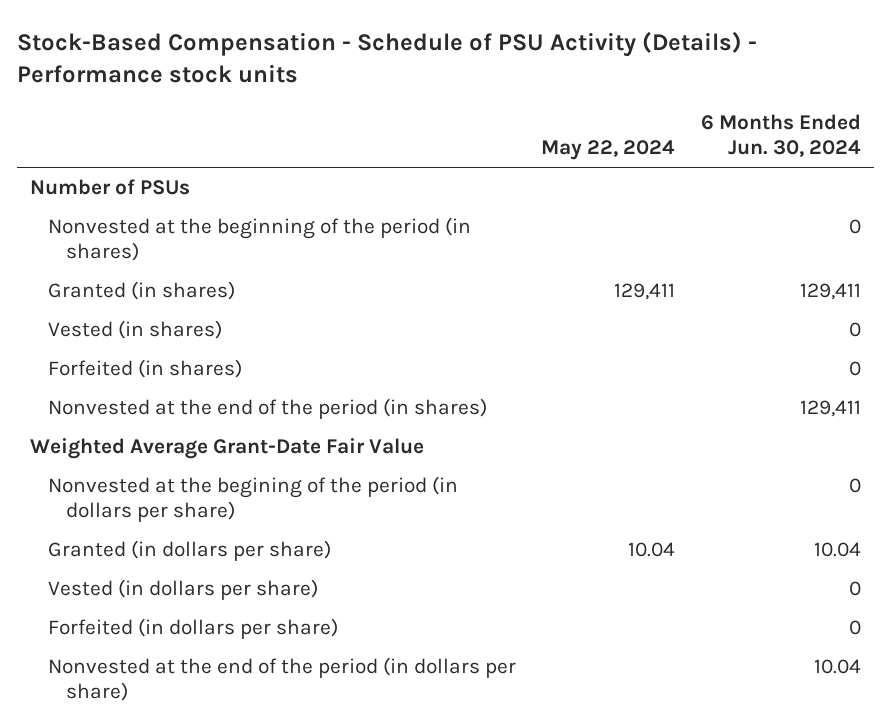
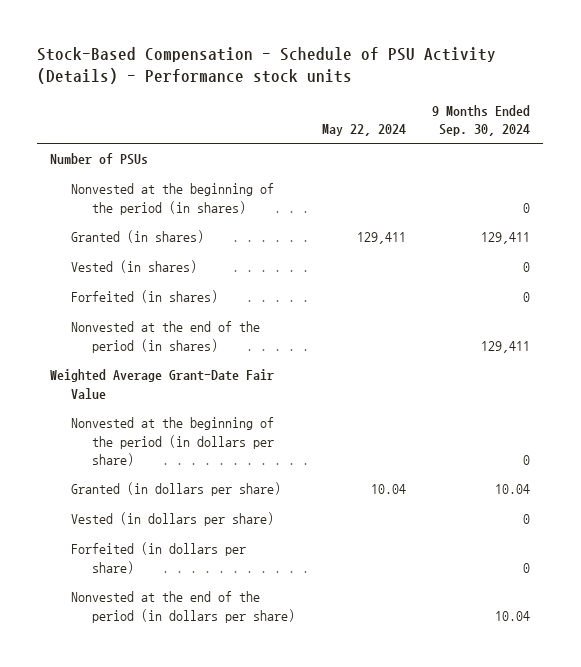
- | May 22, 2024 | 6 Months Ended Jun. 30, 2024
+ | May 22, 2024 | 9 Months Ended Sep. 30, 2024
- Nonvested at the begining of the period (in dollars per share) | | 0
+ Nonvested at the beginning of the period (in dollars per share) | | 0

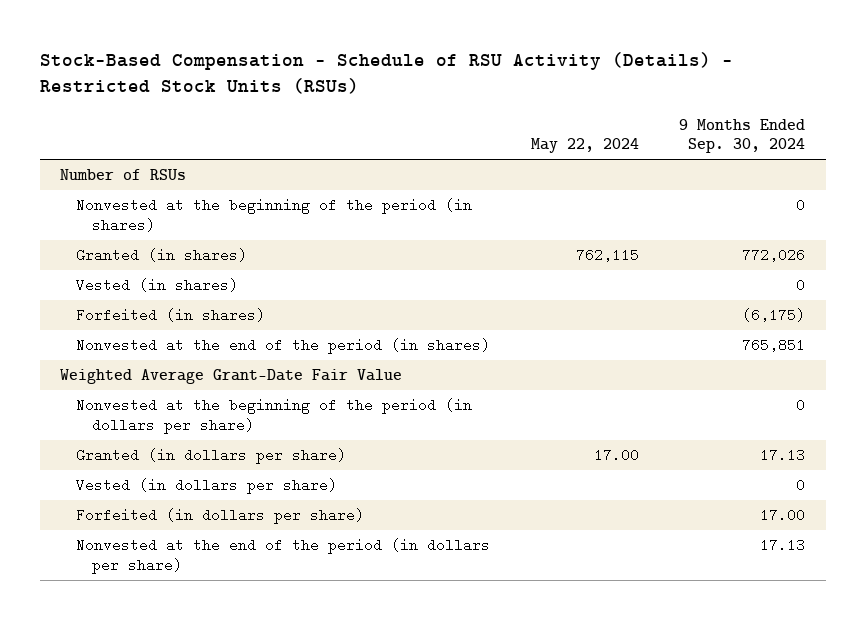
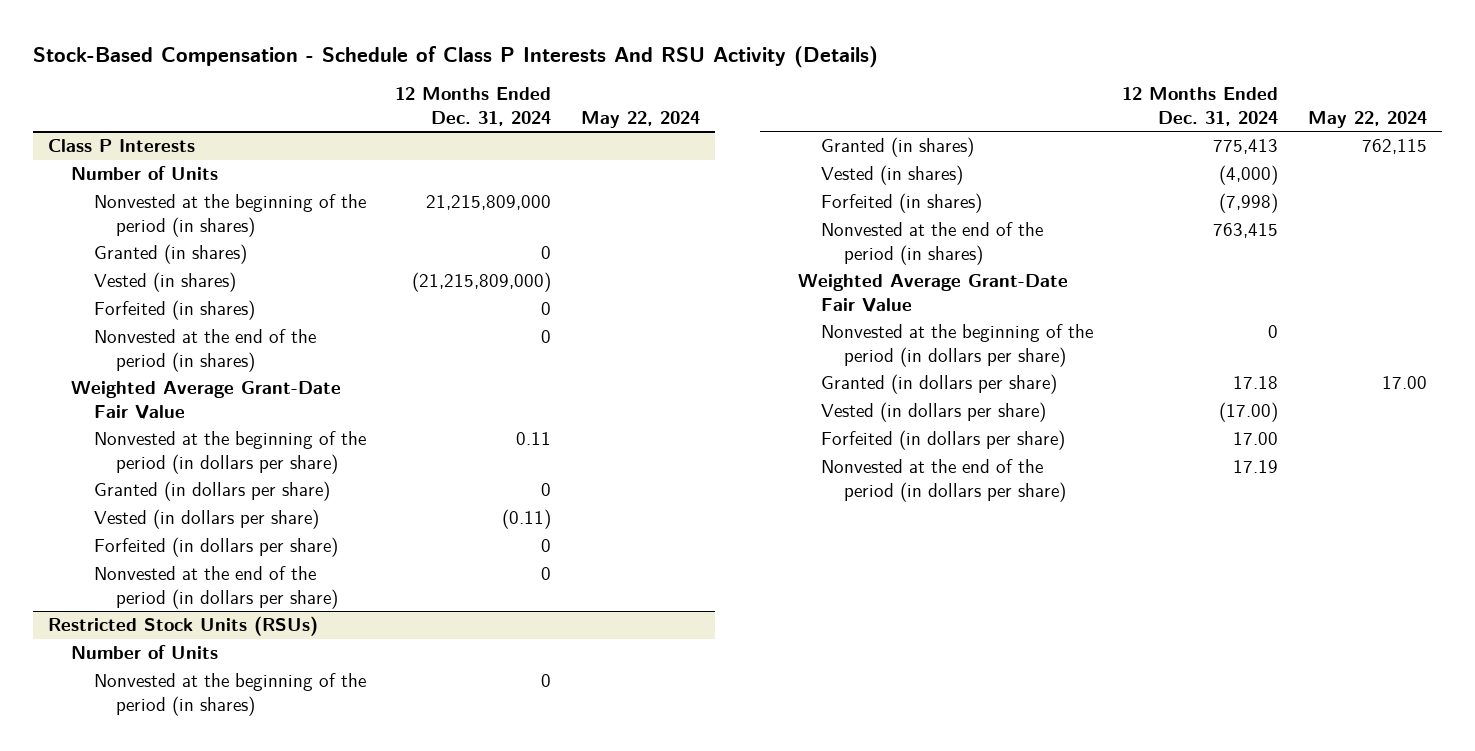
- Stock-Based Compensation - Schedule of RSU Activity (Details) - Restricted Stock Units (RSUs)
+ Stock-Based Compensation - Schedule of Class P Interests And RSU Activity (Details)
- | May 22, 2024 | 9 Months Ended Sep. 30, 2024
+ | 12 Months Ended Dec. 31, 2024 | May 22, 2024
- Number of RSUs
+ Class P Interests
+ Number of Units
+ Nonvested at the beginning of the period (in shares) | 21,215,809,000 |
+ Granted (in shares) | 0 |
+ Vested (in shares) | (21,215,809,000) |
+ Forfeited (in shares) | 0 |
+ Nonvested at the end of the period (in shares) | 0 |
+ Weighted Average Grant-Date Fair Value
+ Nonvested at the beginning of the period (in dollars per share) | 0.11 |
+ Granted (in dollars per share) | 0 |
+ Vested (in dollars per share) | (0.11) |
+ Forfeited (in dollars per share) | 0 |
+ Nonvested at the end of the period (in dollars per share) | 0 |
+ Restricted Stock Units (RSUs)
+ Number of Units

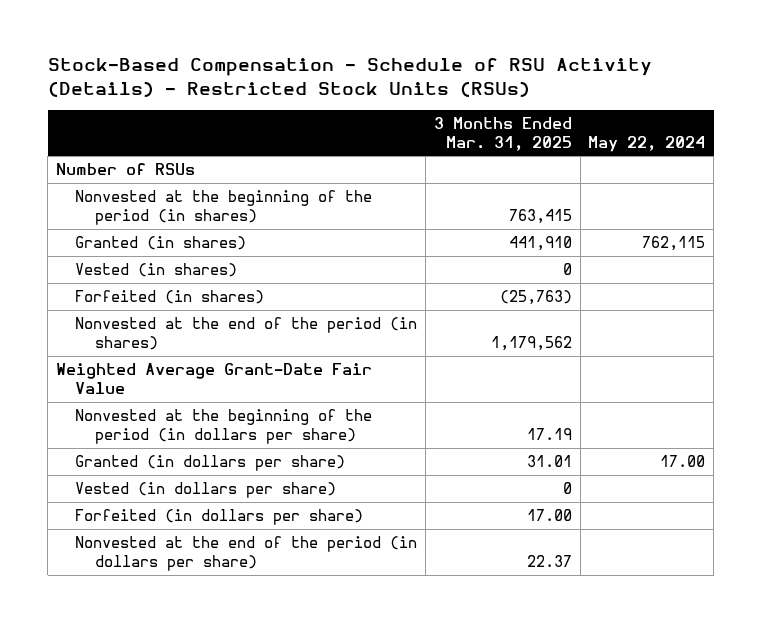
- Stock-Based Compensation - Schedule of Class P Interests And RSU Activity (Details)
+ Stock-Based Compensation - Schedule of RSU Activity (Details) - Restricted Stock Units (RSUs)
- | 12 Months Ended Dec. 31, 2024 | May 22, 2024
+ | 3 Months Ended Mar. 31, 2025 | May 22, 2024
- Class P Interests
- Number of Units
- Nonvested at the beginning of the period (in shares) | 21,215,809,000 |
- Granted (in shares) | 0 |
- Vested (in shares) | (21,215,809,000) |
- Forfeited (in shares) | 0 |
- Nonvested at the end of the period (in shares) | 0 |
- Weighted Average Grant-Date Fair Value
- Nonvested at the beginning of the period (in dollars per share) | 0.11 |
- Granted (in dollars per share) | 0 |
- Vested (in dollars per share) | (0.11) |
- Forfeited (in dollars per share) | 0 |
- Nonvested at the end of the period (in dollars per share) | 0 |
- Restricted Stock Units (RSUs)
- Number of Units
+ Number of RSUs

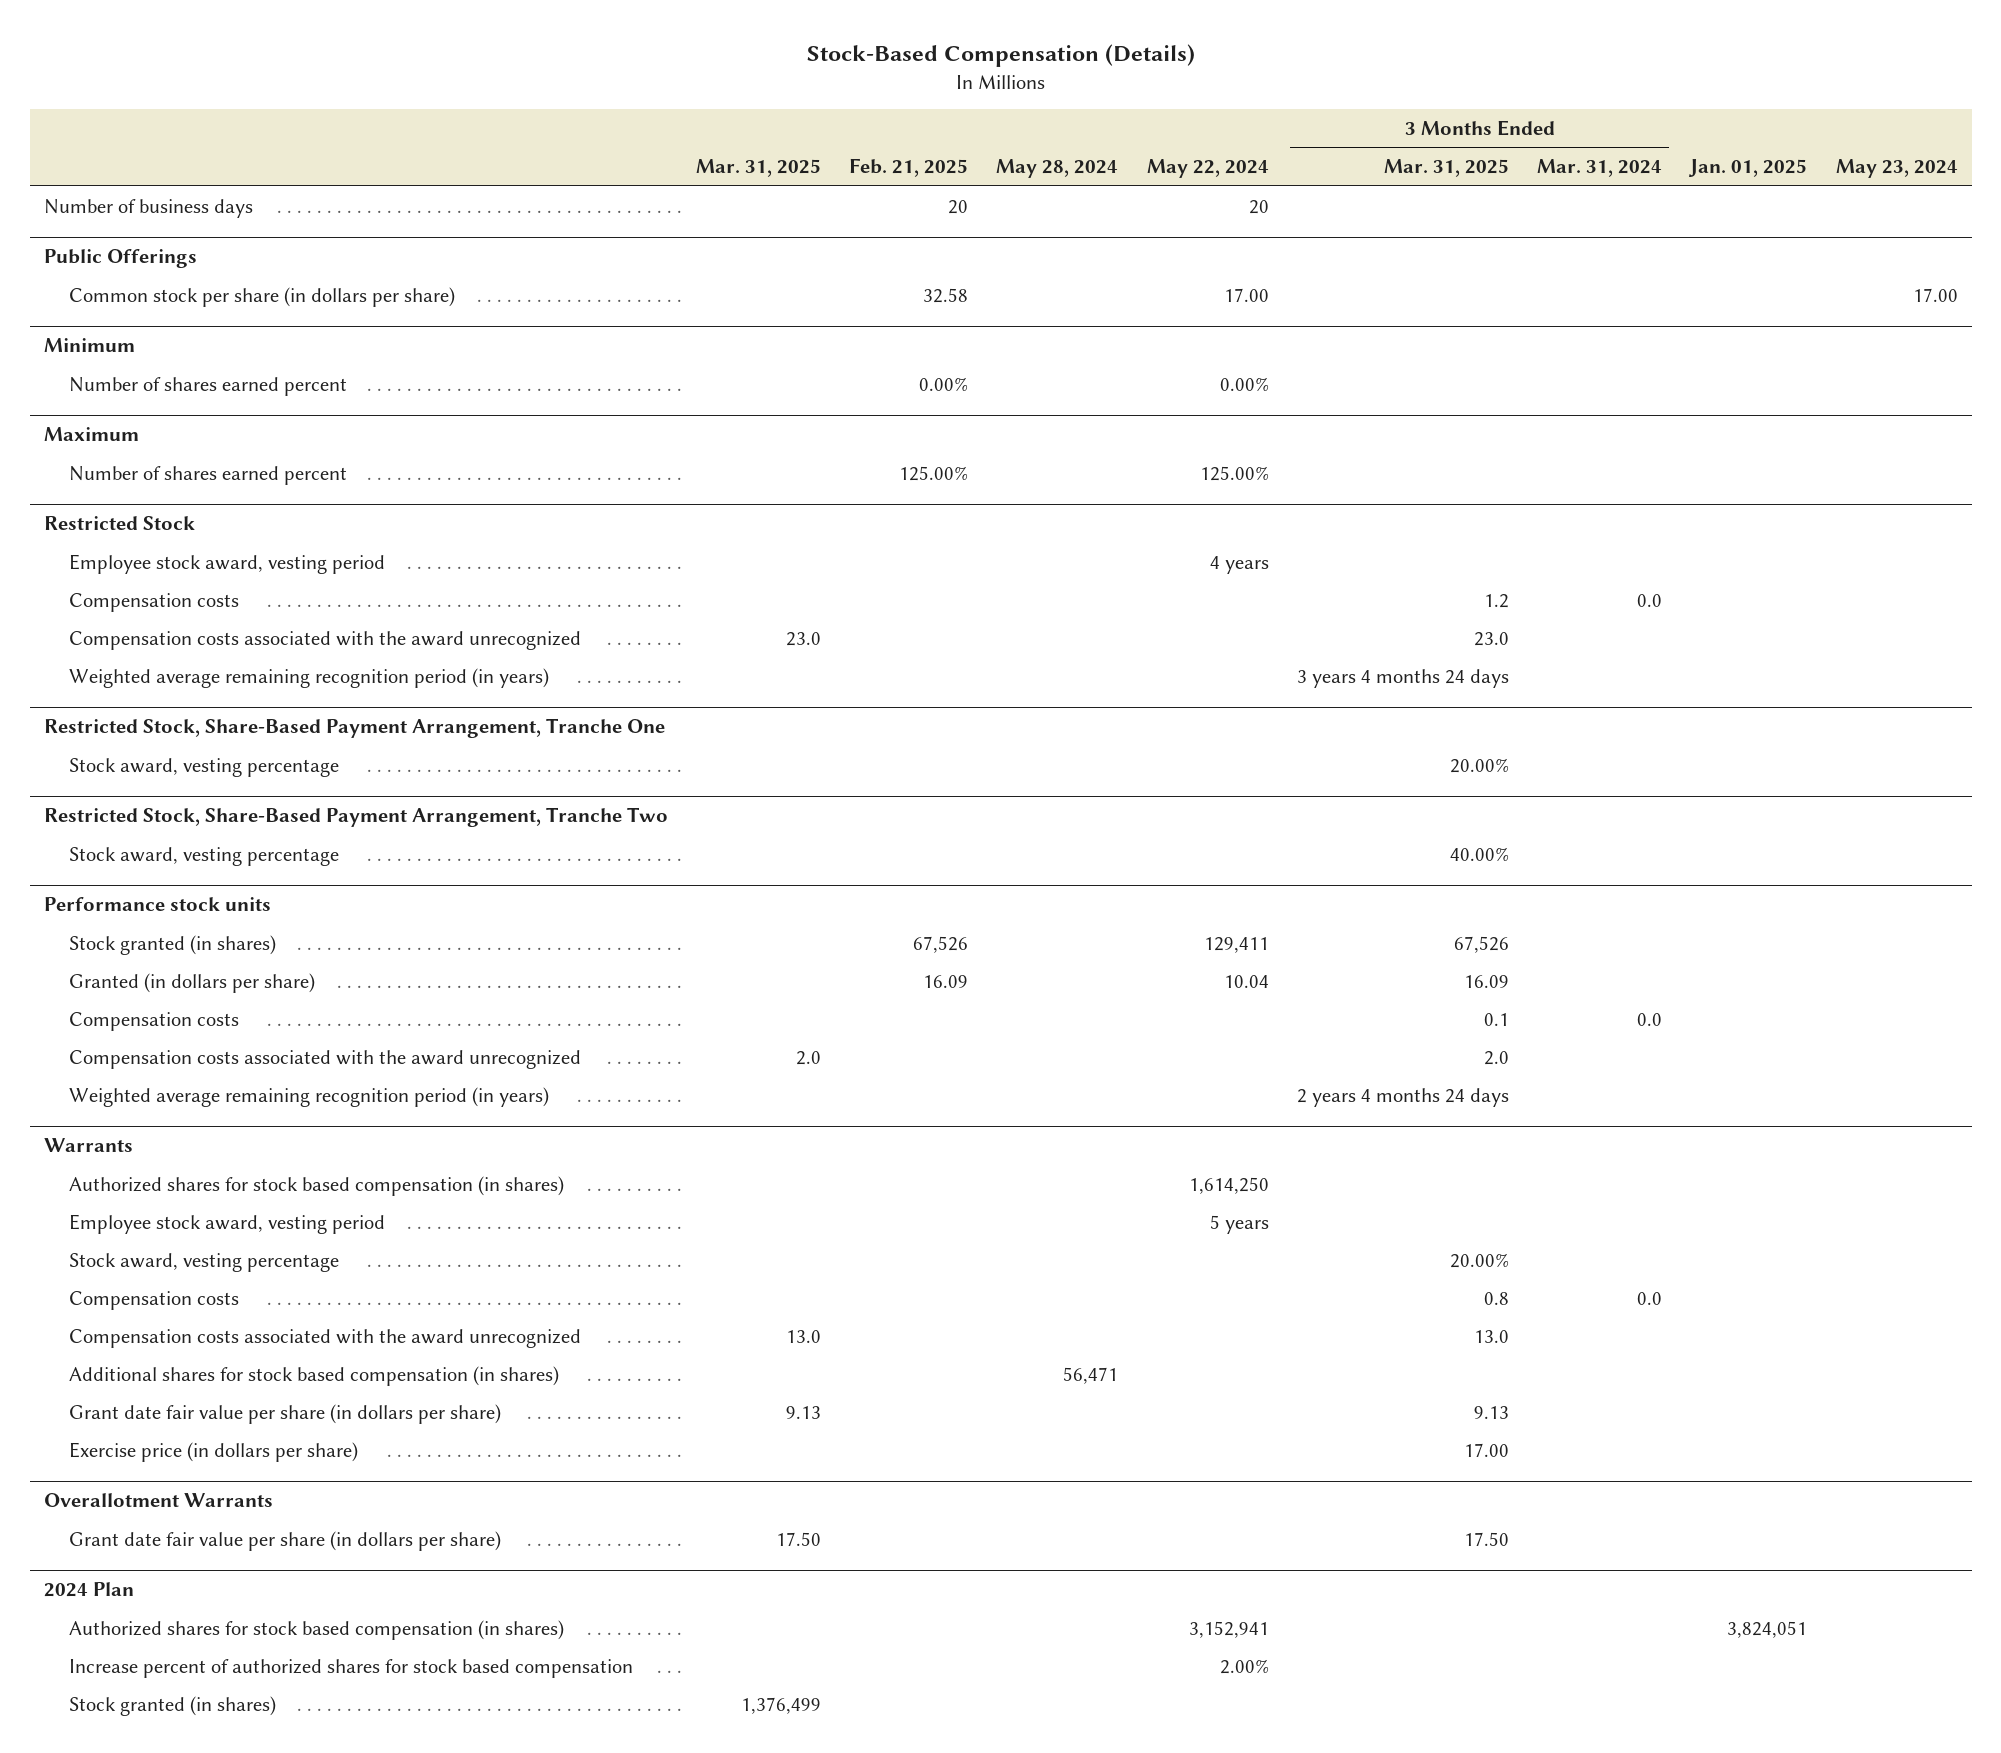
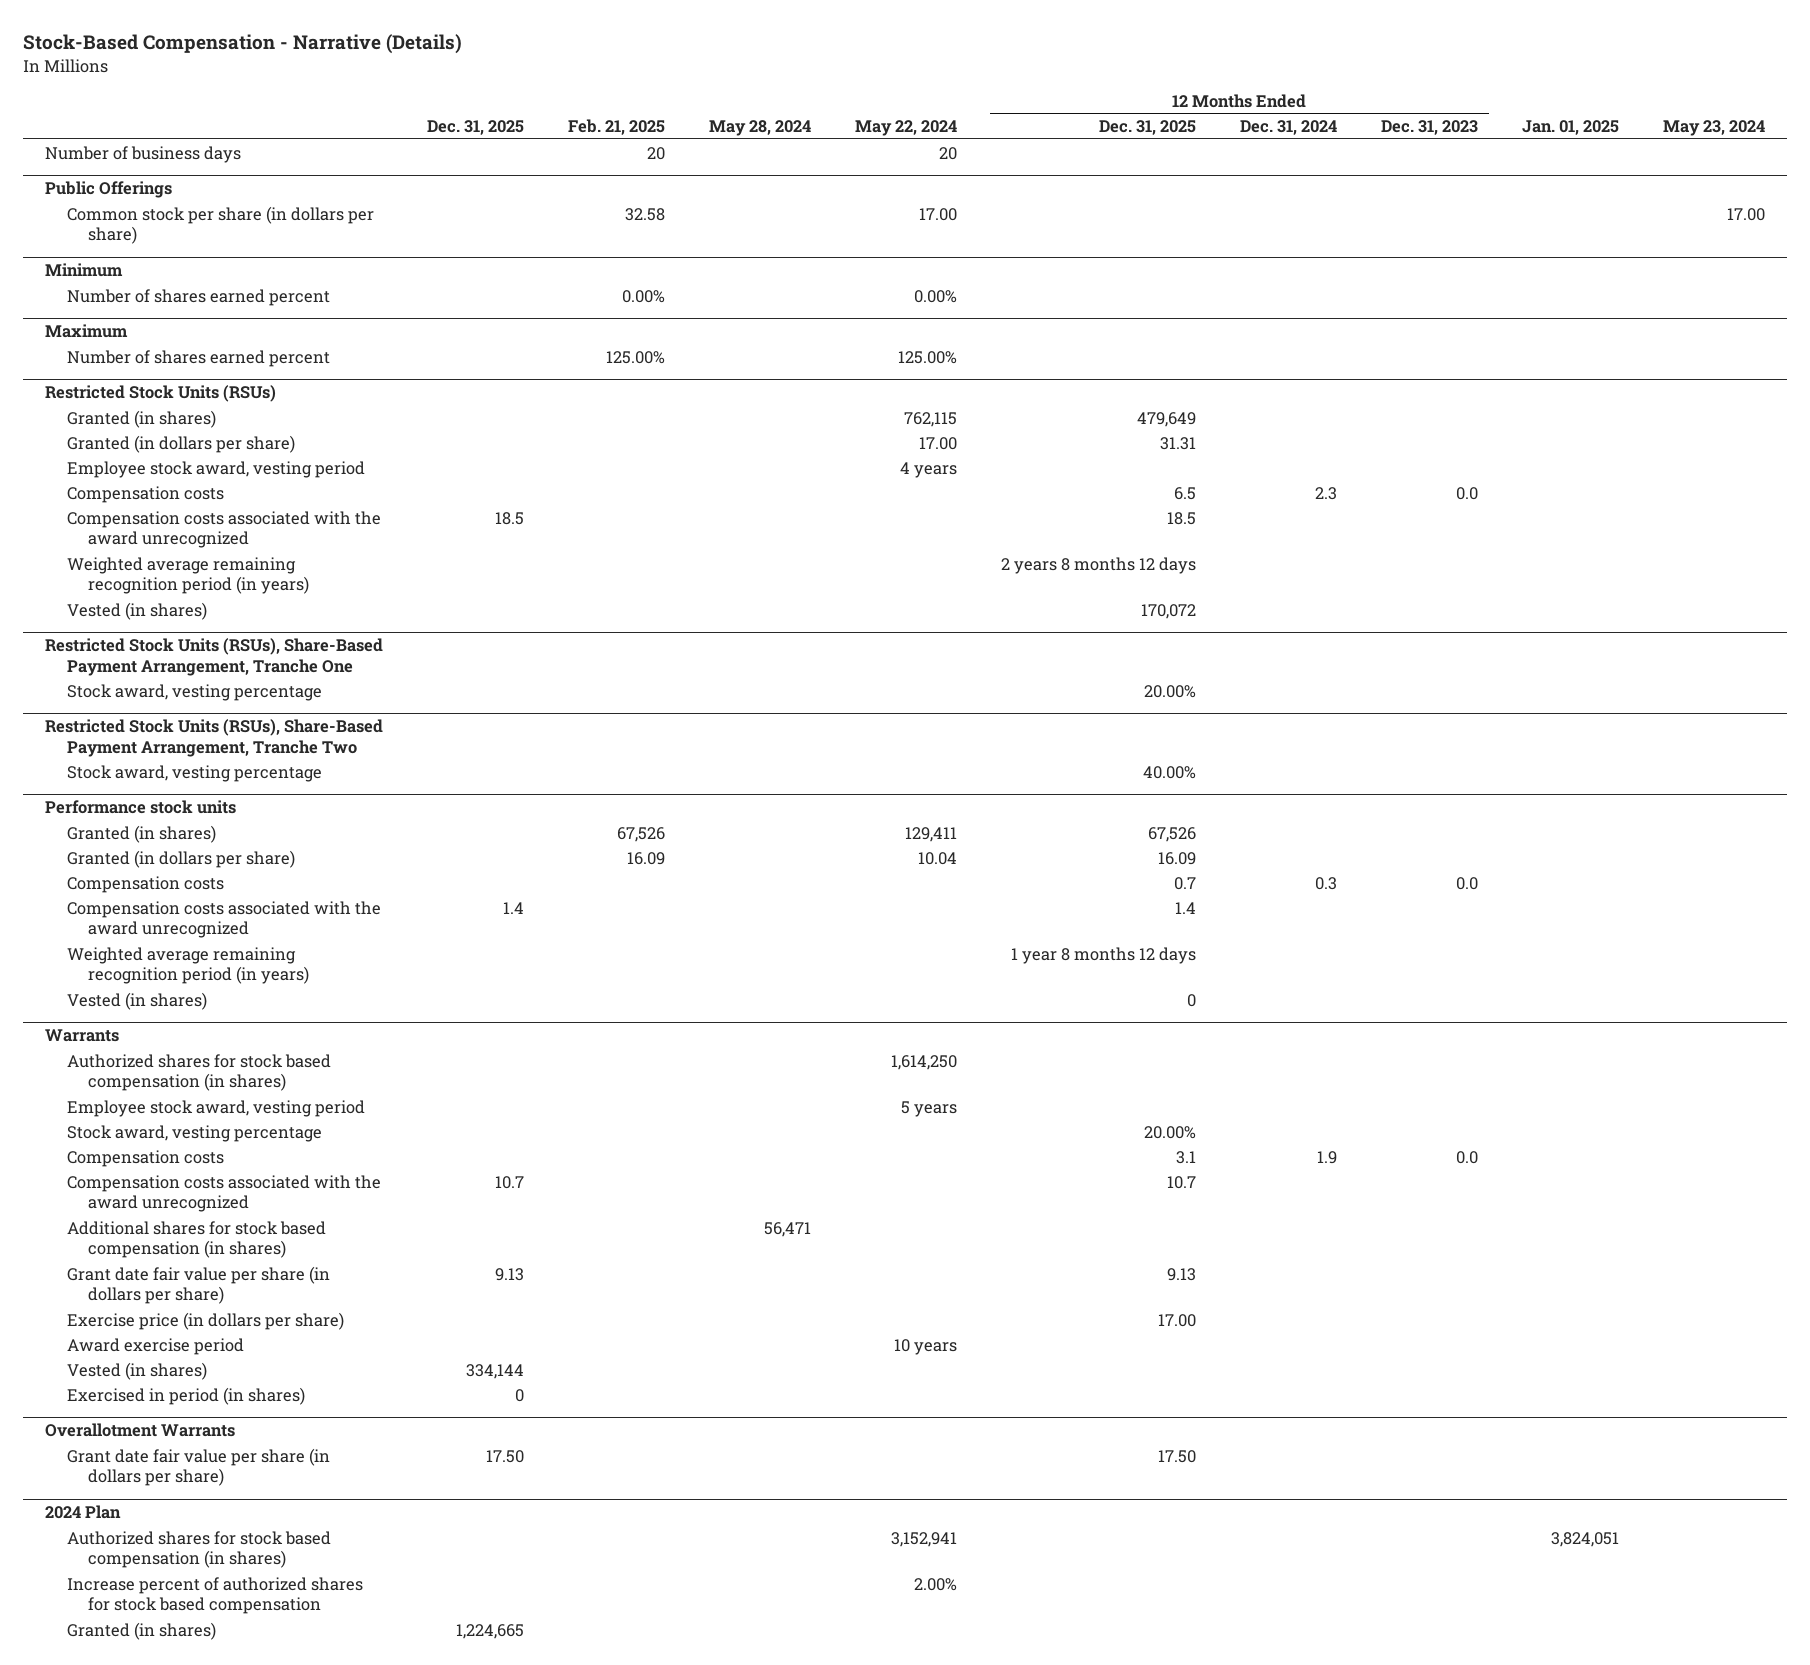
- Stock-Based Compensation (Details)
+ Stock-Based Compensation - Narrative (Details)
- | Mar. 31, 2025 | Feb. 21, 2025 | May 28, 2024 | May 22, 2024 | 3 Months Ended Mar. 31, 2025 | 3 Months Ended Mar. 31, 2024 | Jan. 01, 2025 | May 23, 2024
+ | Dec. 31, 2025 | Feb. 21, 2025 | May 28, 2024 | May 22, 2024 | 12 Months Ended Dec. 31, 2025 | 12 Months Ended Dec. 31, 2024 | 12 Months Ended Dec. 31, 2023 | Jan. 01, 2025 | May 23, 2024
- Restricted Stock
+ Restricted Stock Units (RSUs)
+ Granted (in shares) | | | | 762,115 | 479,649 | | | |
+ Granted (in dollars per share) | | | | 17.00 | 31.31 | | | |
- Restricted Stock, Share-Based Payment Arrangement, Tranche One
+ Vested (in shares) | | | | | 170,072 | | | |
+ Restricted Stock Units (RSUs), Share-Based Payment Arrangement, Tranche One
- Restricted Stock, Share-Based Payment Arrangement, Tranche Two
+ Restricted Stock Units (RSUs), Share-Based Payment Arrangement, Tranche Two
@ Performance stock units
- Stock granted (in shares) | | 67,526 | | 129,411 | 67,526 | | |
+ Granted (in shares) | | 67,526 | | 129,411 | 67,526 | | | |
+ Vested (in shares) | | | | | 0 | | | |
@ Warrants
+ Award exercise period | | | | 10 years | | | | |
+ Vested (in shares) | 334,144 | | | | | | | |
+ Exercised in period (in shares) | 0 | | | | | | | |
@ 2024 Plan
- Stock granted (in shares) | 1,376,499 | | | | | | |
+ Granted (in shares) | 1,224,665 | | | | | | | |

